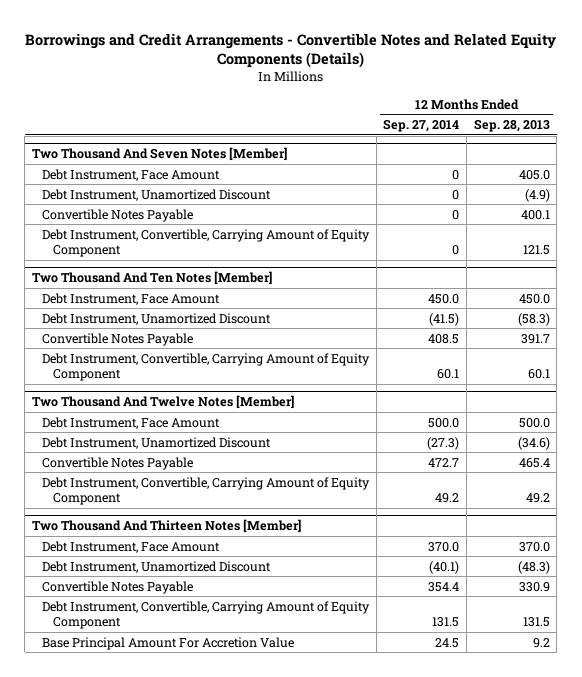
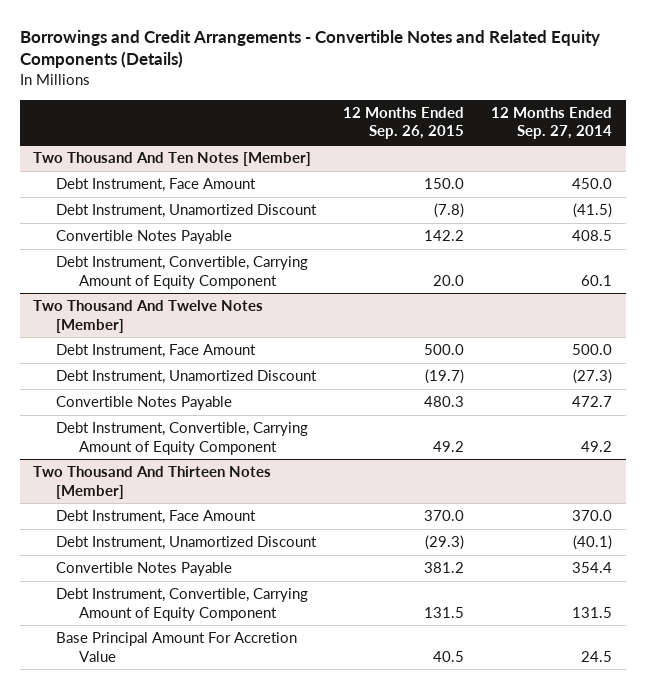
- | 12 Months Ended Sep. 27, 2014 | 12 Months Ended Sep. 28, 2013
+ | 12 Months Ended Sep. 26, 2015 | 12 Months Ended Sep. 27, 2014
- Two Thousand And Seven Notes [Member]
- Debt Instrument, Face Amount | 0 | 405.0
- Debt Instrument, Unamortized Discount | 0 | (4.9)
- Convertible Notes Payable | 0 | 400.1
- Debt Instrument, Convertible, Carrying Amount of Equity Component | 0 | 121.5

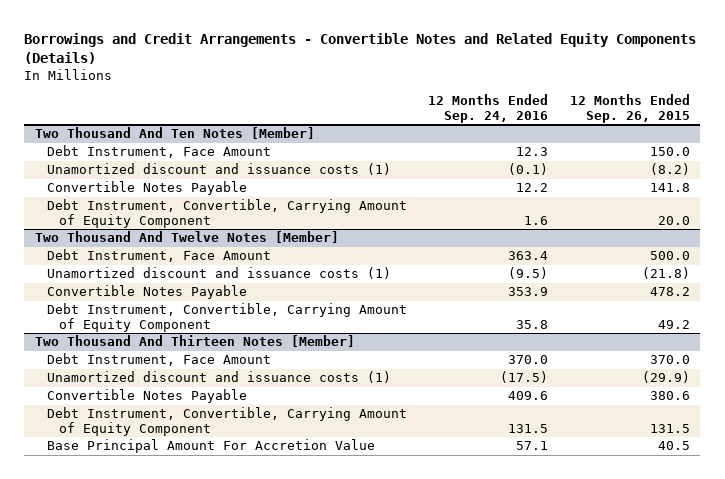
- | 12 Months Ended Sep. 26, 2015 | 12 Months Ended Sep. 27, 2014
+ | 12 Months Ended Sep. 24, 2016 | 12 Months Ended Sep. 26, 2015
@ Two Thousand And Ten Notes [Member]
- Debt Instrument, Unamortized Discount | (7.8) | (41.5)
- Convertible Notes Payable | 142.2 | 408.5
+ Unamortized discount and issuance costs (1) | (0.1) | (8.2)
+ Convertible Notes Payable | 12.2 | 141.8
@ Two Thousand And Twelve Notes [Member]
- Debt Instrument, Unamortized Discount | (19.7) | (27.3)
- Convertible Notes Payable | 480.3 | 472.7
+ Unamortized discount and issuance costs (1) | (9.5) | (21.8)
+ Convertible Notes Payable | 353.9 | 478.2
@ Two Thousand And Thirteen Notes [Member]
- Debt Instrument, Unamortized Discount | (29.3) | (40.1)
- Convertible Notes Payable | 381.2 | 354.4
+ Unamortized discount and issuance costs (1) | (17.5) | (29.9)
+ Convertible Notes Payable | 409.6 | 380.6

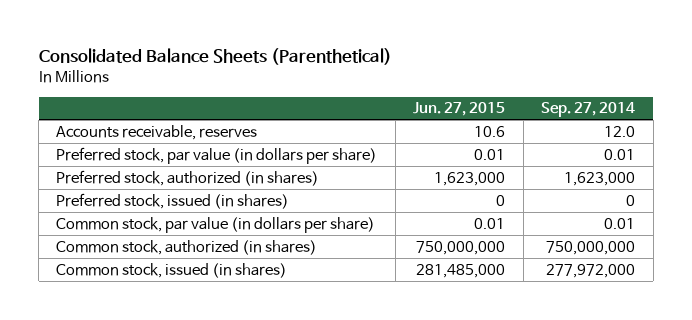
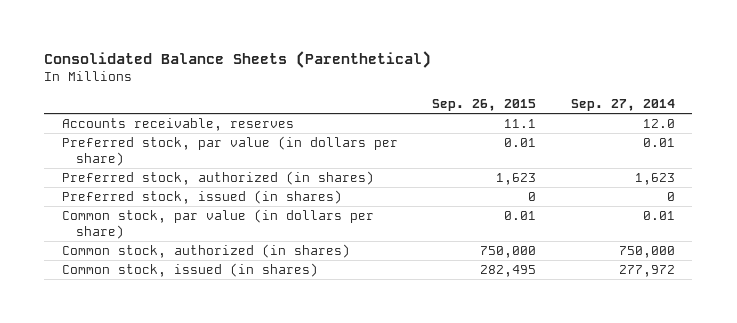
- | Jun. 27, 2015 | Sep. 27, 2014
+ | Sep. 26, 2015 | Sep. 27, 2014
- Preferred stock, authorized (in shares) | 1,623,000 | 1,623,000
+ Preferred stock, authorized (in shares) | 1,623 | 1,623
- Common stock, authorized (in shares) | 750,000,000 | 750,000,000
- Common stock, issued (in shares) | 281,485,000 | 277,972,000
+ Common stock, authorized (in shares) | 750,000 | 750,000
+ Common stock, issued (in shares) | 282,495 | 277,972

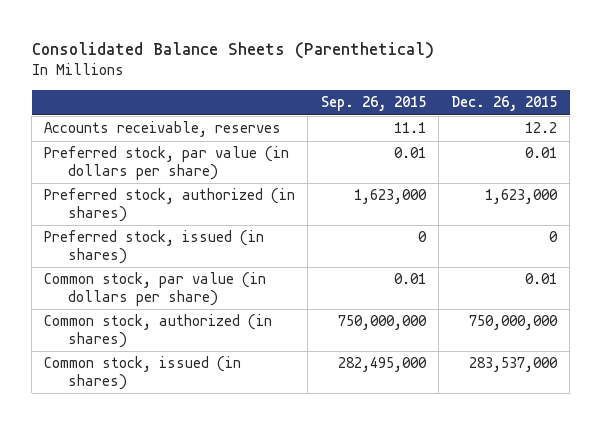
- | Sep. 26, 2015 | Sep. 27, 2014
+ | Sep. 26, 2015 | Dec. 26, 2015
- Preferred stock, authorized (in shares) | 1,623 | 1,623
+ Preferred stock, authorized (in shares) | 1,623,000 | 1,623,000
- Common stock, authorized (in shares) | 750,000 | 750,000
- Common stock, issued (in shares) | 282,495 | 277,972
+ Common stock, authorized (in shares) | 750,000,000 | 750,000,000
+ Common stock, issued (in shares) | 282,495,000 | 283,537,000

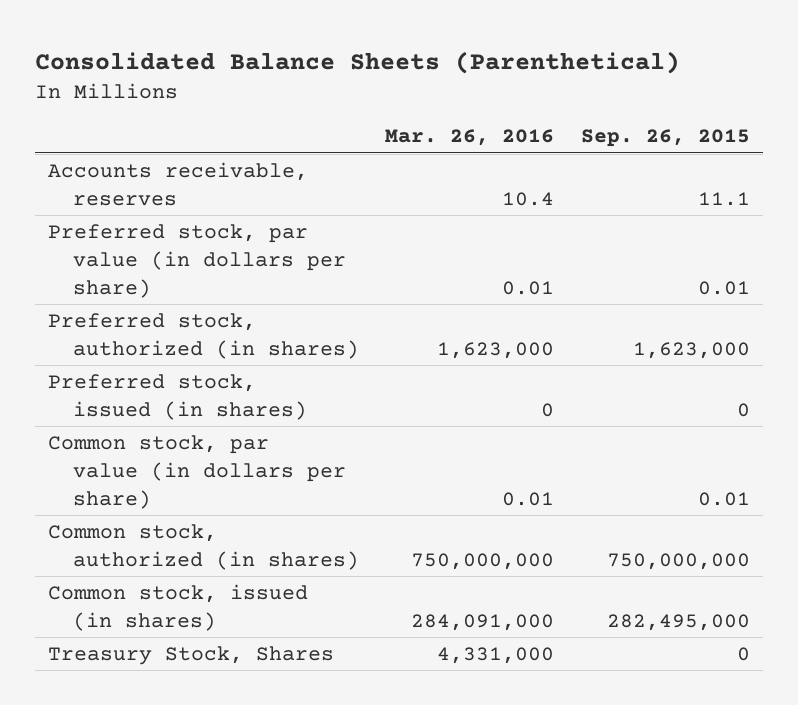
- | Sep. 26, 2015 | Dec. 26, 2015
+ | Mar. 26, 2016 | Sep. 26, 2015
+ Treasury Stock, Shares | 4,331,000 | 0

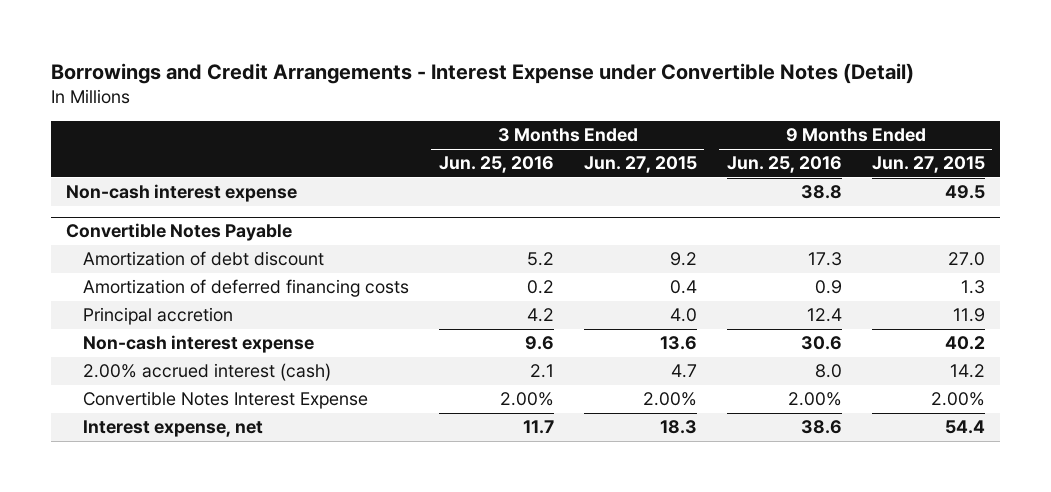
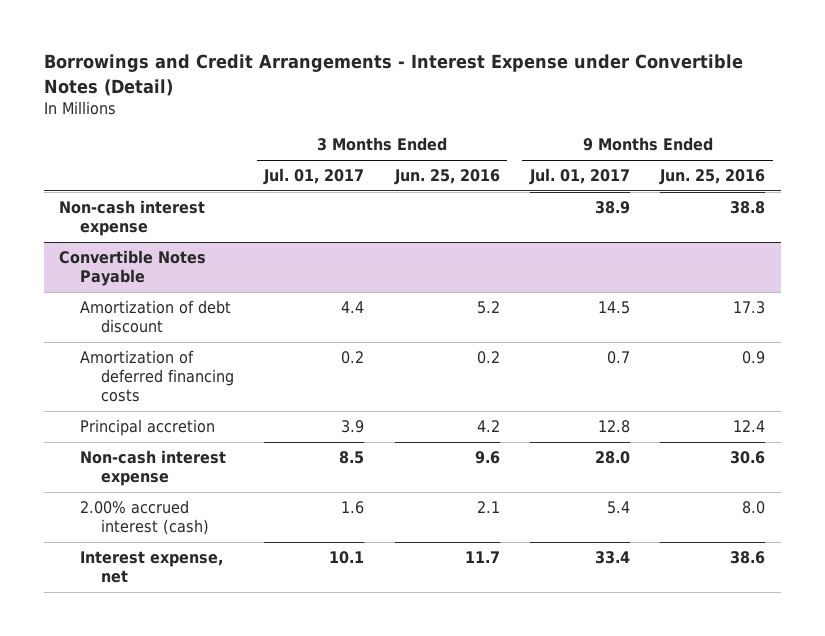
- | 3 Months Ended Jun. 25, 2016 | 3 Months Ended Jun. 27, 2015 | 9 Months Ended Jun. 25, 2016 | 9 Months Ended Jun. 27, 2015
+ | 3 Months Ended Jul. 01, 2017 | 3 Months Ended Jun. 25, 2016 | 9 Months Ended Jul. 01, 2017 | 9 Months Ended Jun. 25, 2016
@ Convertible Notes Payable
- Convertible Notes Interest Expense | 2.00% | 2.00% | 2.00% | 2.00%

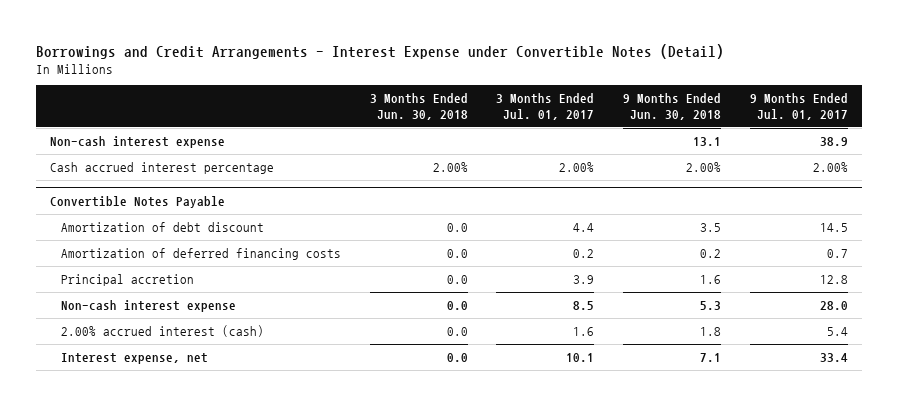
- | 3 Months Ended Jul. 01, 2017 | 3 Months Ended Jun. 25, 2016 | 9 Months Ended Jul. 01, 2017 | 9 Months Ended Jun. 25, 2016
+ | 3 Months Ended Jun. 30, 2018 | 3 Months Ended Jul. 01, 2017 | 9 Months Ended Jun. 30, 2018 | 9 Months Ended Jul. 01, 2017
+ Cash accrued interest percentage | 2.00% | 2.00% | 2.00% | 2.00%

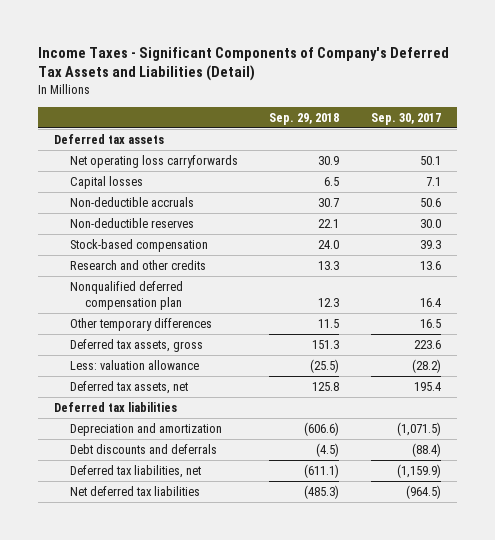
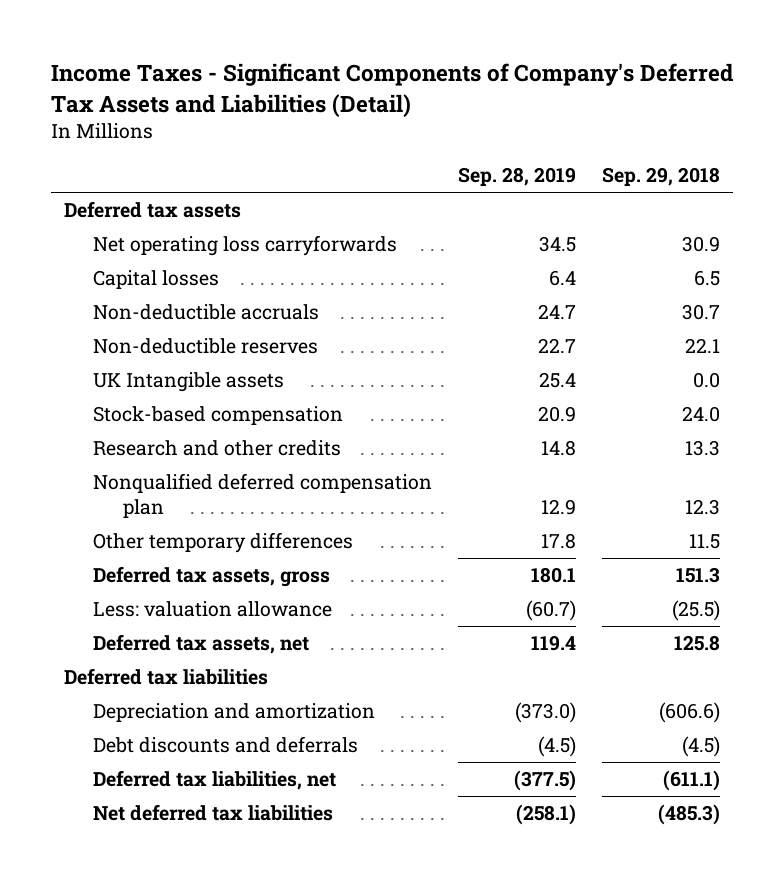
- | Sep. 29, 2018 | Sep. 30, 2017
+ | Sep. 28, 2019 | Sep. 29, 2018
+ UK Intangible assets | 25.4 | 0.0

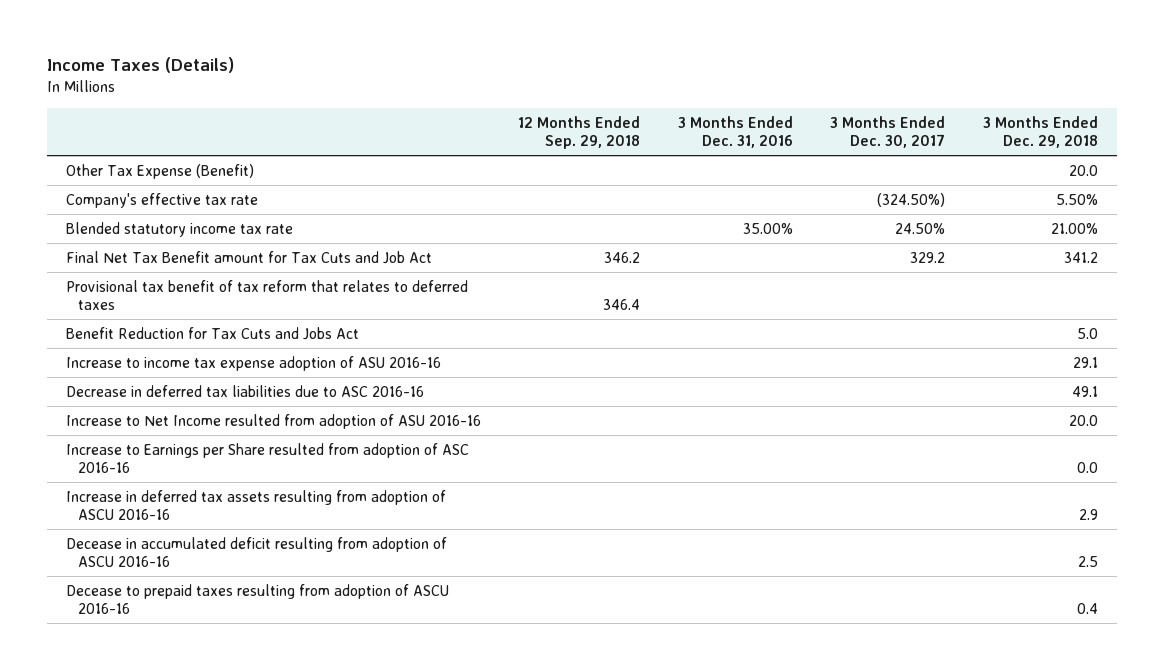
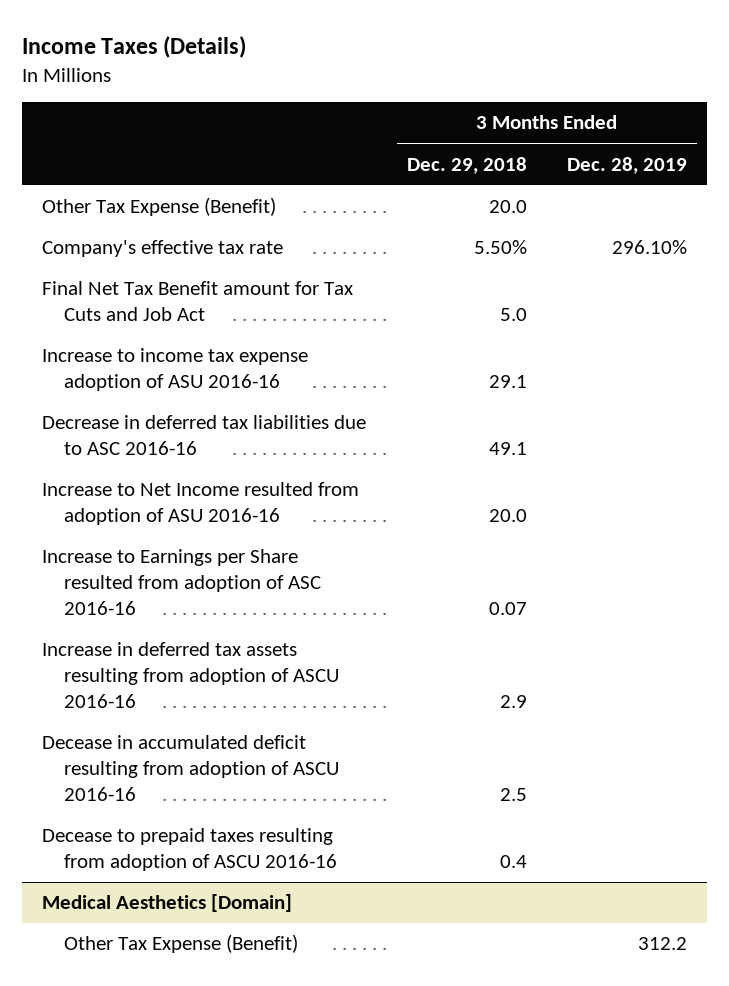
- | 12 Months Ended Sep. 29, 2018 | 3 Months Ended Dec. 31, 2016 | 3 Months Ended Dec. 30, 2017 | 3 Months Ended Dec. 29, 2018
+ | 3 Months Ended Dec. 29, 2018 | 3 Months Ended Dec. 28, 2019
- Blended statutory income tax rate | | 35.00% | 24.50% | 21.00%
- Final Net Tax Benefit amount for Tax Cuts and Job Act | 346.2 | | 329.2 | 341.2
- Provisional tax benefit of tax reform that relates to deferred taxes | 346.4 | | |
- Benefit Reduction for Tax Cuts and Jobs Act | | | | 5.0
+ Final Net Tax Benefit amount for Tax Cuts and Job Act | 5.0 |
- Increase to Earnings per Share resulted from adoption of ASC 2016-16 | | | | 0.0
+ Increase to Earnings per Share resulted from adoption of ASC 2016-16 | 0.07 |
+ Medical Aesthetics [Domain]
+ Other Tax Expense (Benefit) | | 312.2

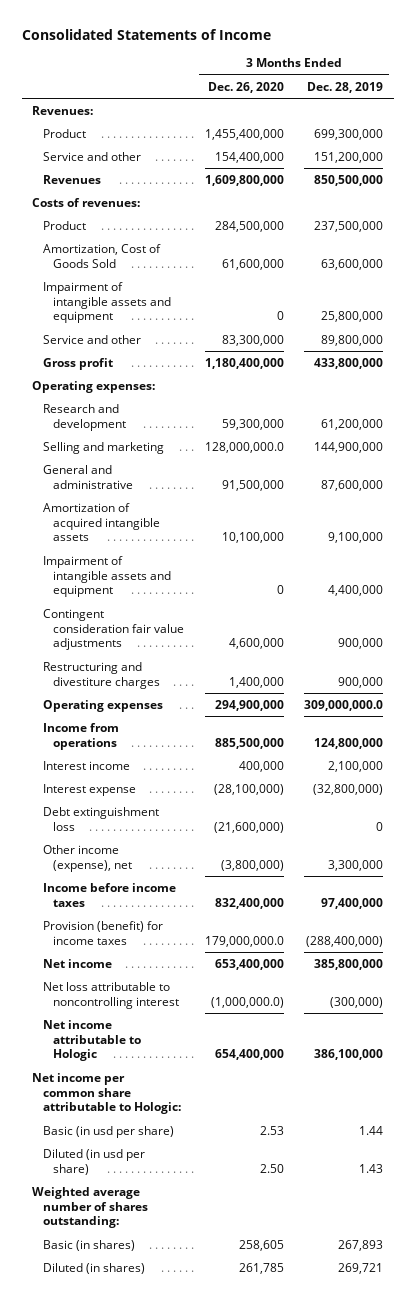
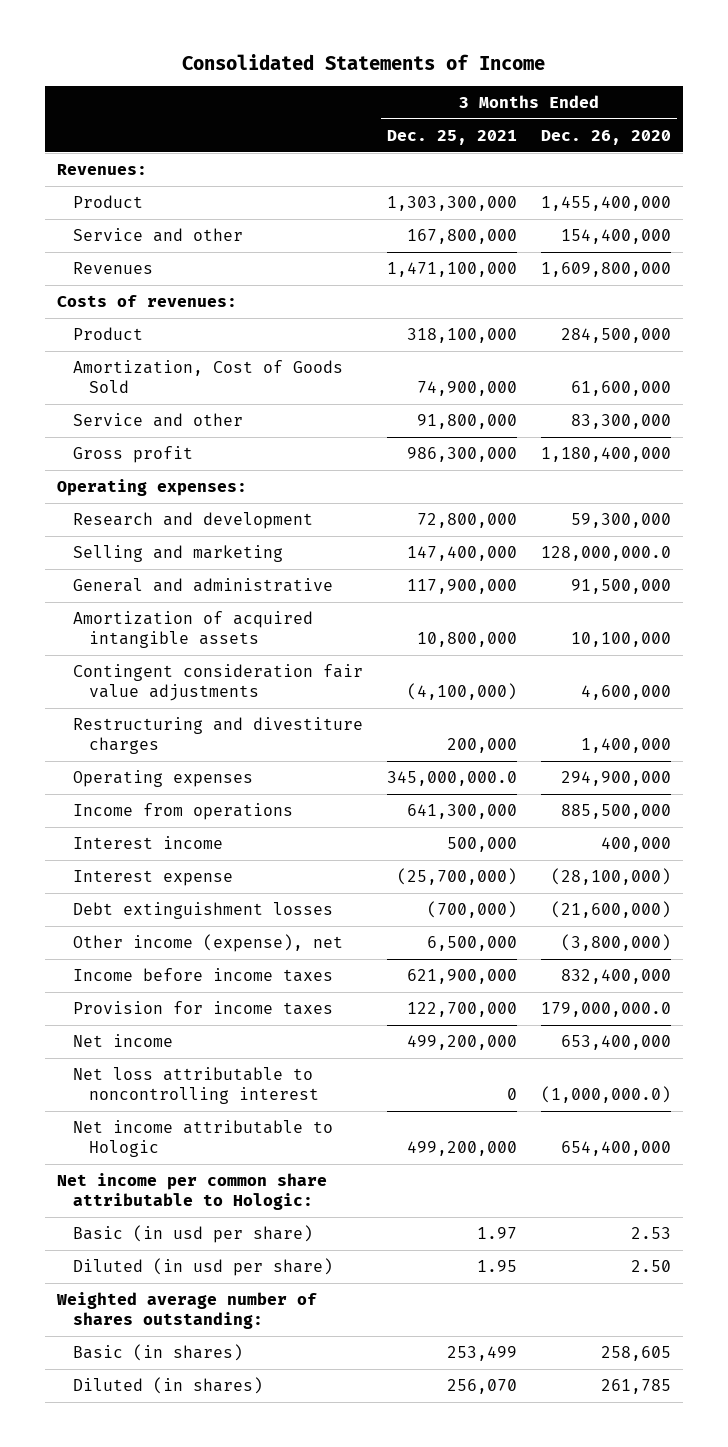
- | 3 Months Ended Dec. 26, 2020 | 3 Months Ended Dec. 28, 2019
+ | 3 Months Ended Dec. 25, 2021 | 3 Months Ended Dec. 26, 2020
- Impairment of intangible assets and equipment | 0 | 25,800,000
- Impairment of intangible assets and equipment | 0 | 4,400,000
- Debt extinguishment loss | (21,600,000) | 0
+ Debt extinguishment losses | (700,000) | (21,600,000)
- Provision (benefit) for income taxes | 179,000,000.0 | (288,400,000)
+ Provision for income taxes | 122,700,000 | 179,000,000.0

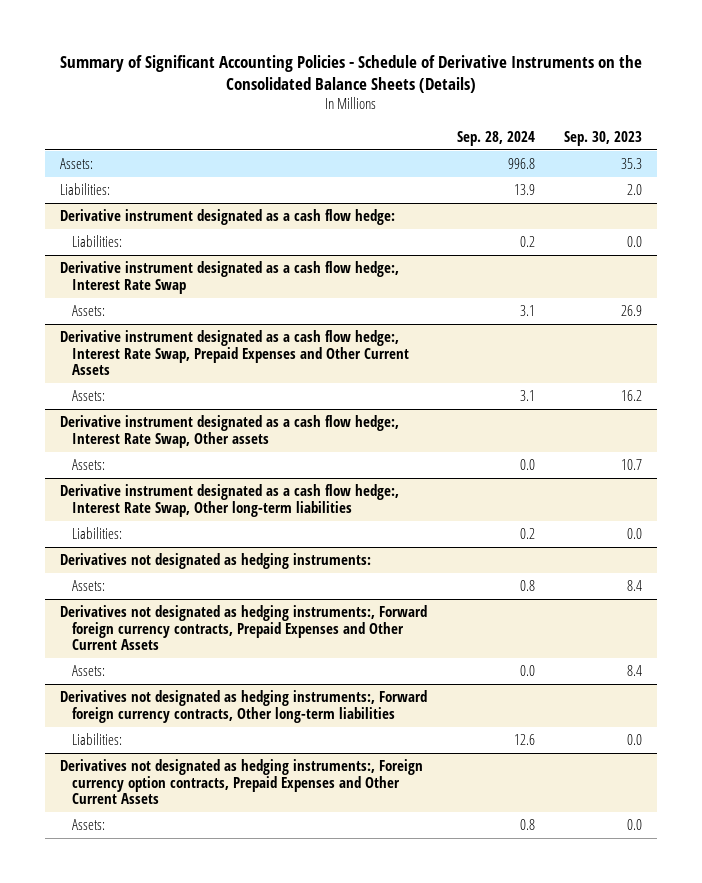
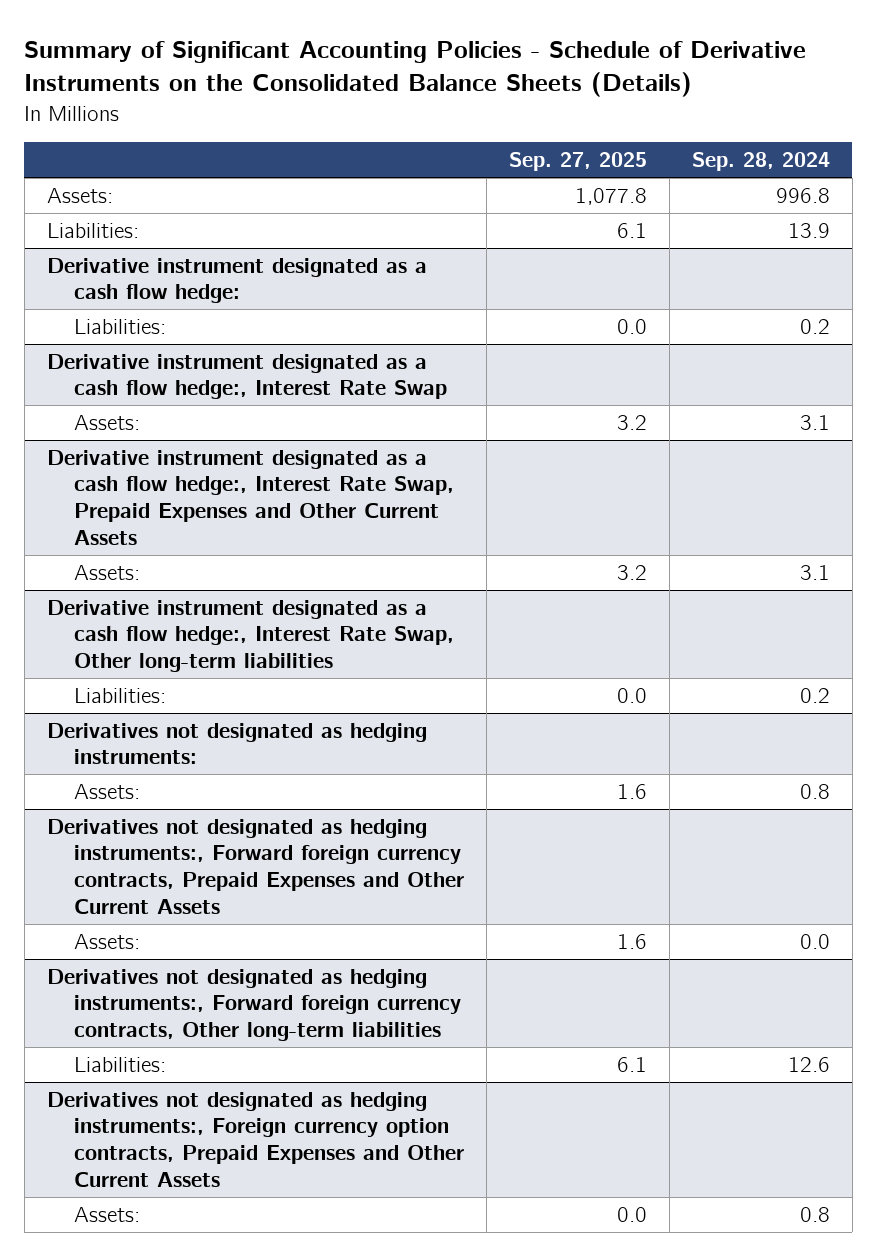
- | Sep. 28, 2024 | Sep. 30, 2023
+ | Sep. 27, 2025 | Sep. 28, 2024
- Derivative instrument designated as a cash flow hedge:, Interest Rate Swap, Other assets
- Assets: | 0.0 | 10.7

